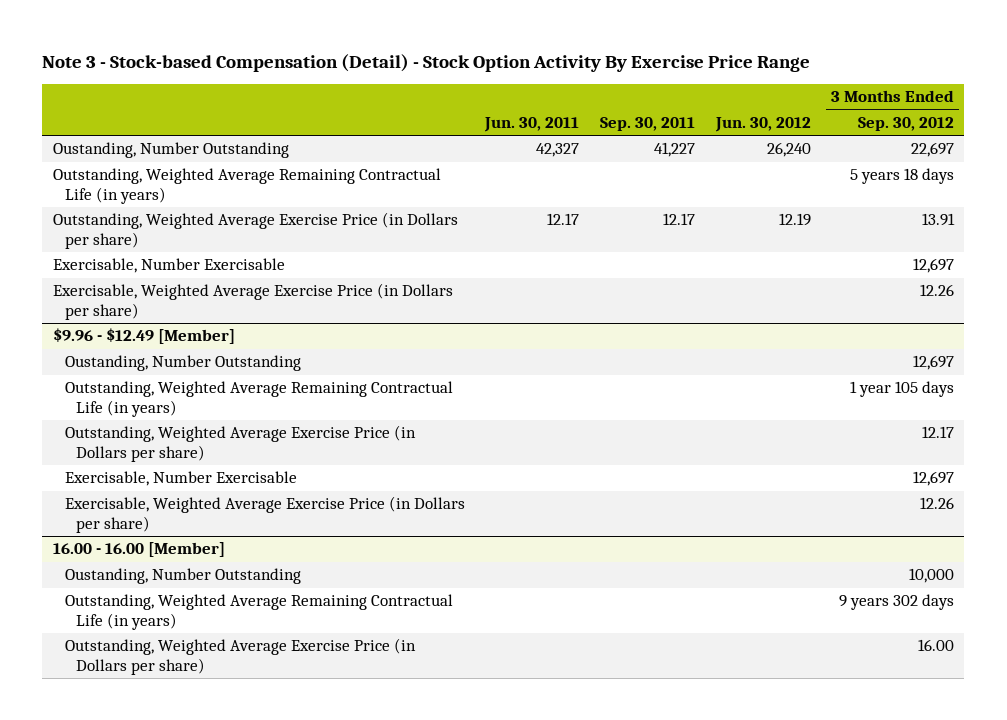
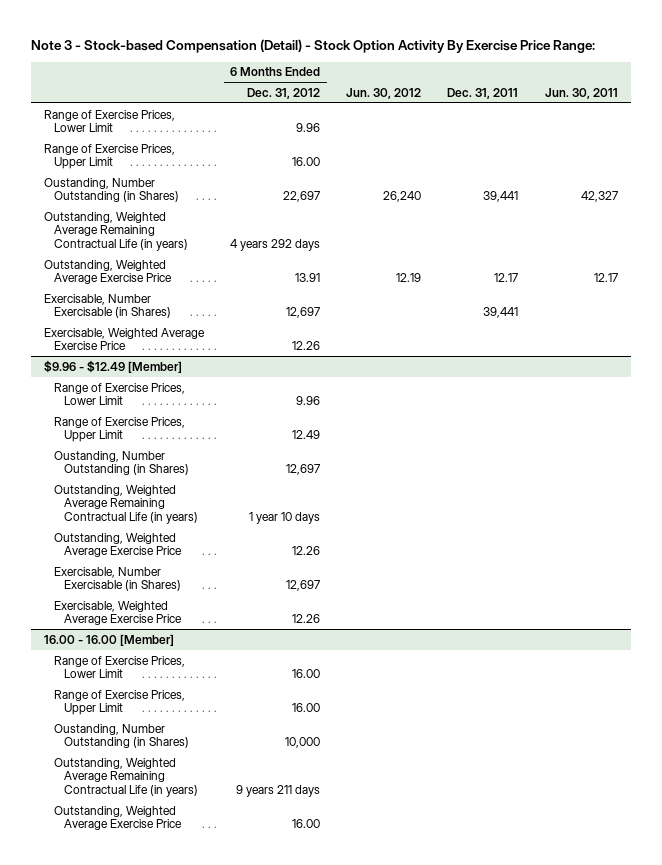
- Note 3 - Stock-based Compensation (Detail) - Stock Option Activity By Exercise Price Range
+ Note 3 - Stock-based Compensation (Detail) - Stock Option Activity By Exercise Price Range:
- | Jun. 30, 2011 | Sep. 30, 2011 | Jun. 30, 2012 | 3 Months Ended Sep. 30, 2012
+ | 6 Months Ended Dec. 31, 2012 | Jun. 30, 2012 | Dec. 31, 2011 | Jun. 30, 2011
- Oustanding, Number Outstanding | 42,327 | 41,227 | 26,240 | 22,697
+ Range of Exercise Prices, Lower Limit | 9.96 | | |
+ Range of Exercise Prices, Upper Limit | 16.00 | | |
+ Oustanding, Number Outstanding (in Shares) | 22,697 | 26,240 | 39,441 | 42,327
- Outstanding, Weighted Average Exercise Price (in Dollars per share) | 12.17 | 12.17 | 12.19 | 13.91
- Exercisable, Number Exercisable | | | | 12,697
- Exercisable, Weighted Average Exercise Price (in Dollars per share) | | | | 12.26
+ Outstanding, Weighted Average Exercise Price | 13.91 | 12.19 | 12.17 | 12.17
+ Exercisable, Number Exercisable (in Shares) | 12,697 | | 39,441 |
+ Exercisable, Weighted Average Exercise Price | 12.26 | | |
@ $9.96 - $12.49 [Member]
- Oustanding, Number Outstanding | | | | 12,697
+ Range of Exercise Prices, Lower Limit | 9.96 | | |
+ Range of Exercise Prices, Upper Limit | 12.49 | | |
+ Oustanding, Number Outstanding (in Shares) | 12,697 | | |
- Outstanding, Weighted Average Exercise Price (in Dollars per share) | | | | 12.17
- Exercisable, Number Exercisable | | | | 12,697
- Exercisable, Weighted Average Exercise Price (in Dollars per share) | | | | 12.26
+ Outstanding, Weighted Average Exercise Price | 12.26 | | |
+ Exercisable, Number Exercisable (in Shares) | 12,697 | | |
+ Exercisable, Weighted Average Exercise Price | 12.26 | | |
@ 16.00 - 16.00 [Member]
- Oustanding, Number Outstanding | | | | 10,000
+ Range of Exercise Prices, Lower Limit | 16.00 | | |
+ Range of Exercise Prices, Upper Limit | 16.00 | | |
+ Oustanding, Number Outstanding (in Shares) | 10,000 | | |
- Outstanding, Weighted Average Exercise Price (in Dollars per share) | | | | 16.00
+ Outstanding, Weighted Average Exercise Price | 16.00 | | |

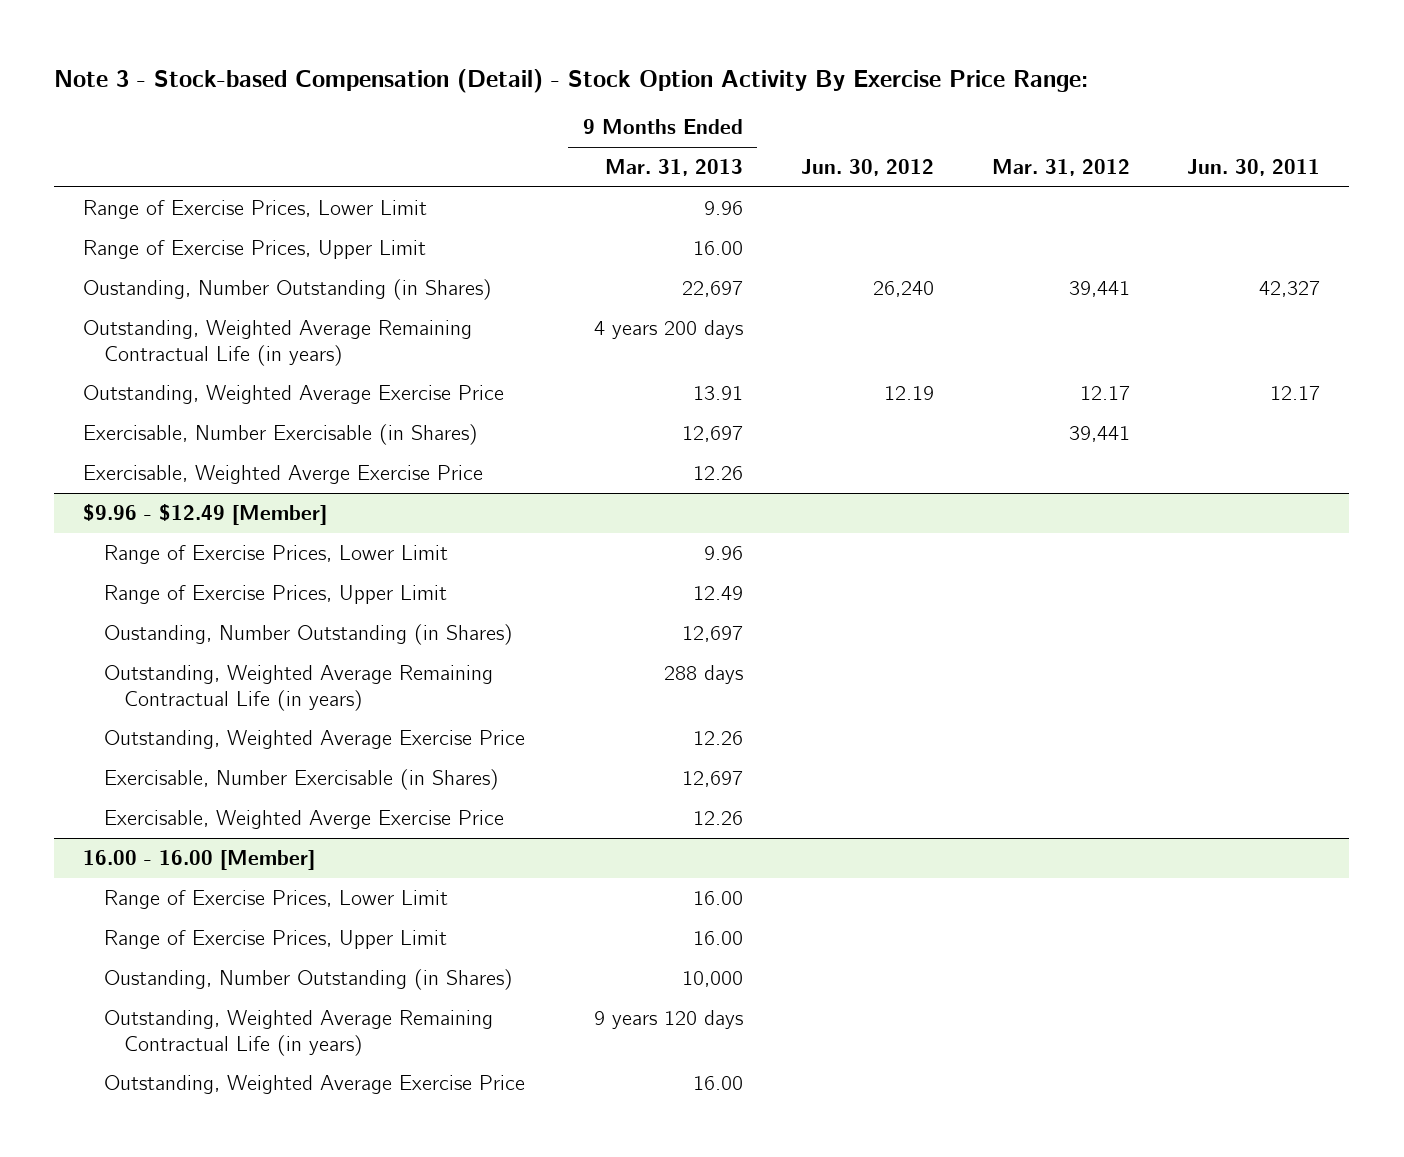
- | 6 Months Ended Dec. 31, 2012 | Jun. 30, 2012 | Dec. 31, 2011 | Jun. 30, 2011
+ | 9 Months Ended Mar. 31, 2013 | Jun. 30, 2012 | Mar. 31, 2012 | Jun. 30, 2011
- Exercisable, Weighted Average Exercise Price | 12.26 | | |
+ Exercisable, Weighted Averge Exercise Price | 12.26 | | |
@ $9.96 - $12.49 [Member]
- Exercisable, Weighted Average Exercise Price | 12.26 | | |
+ Exercisable, Weighted Averge Exercise Price | 12.26 | | |

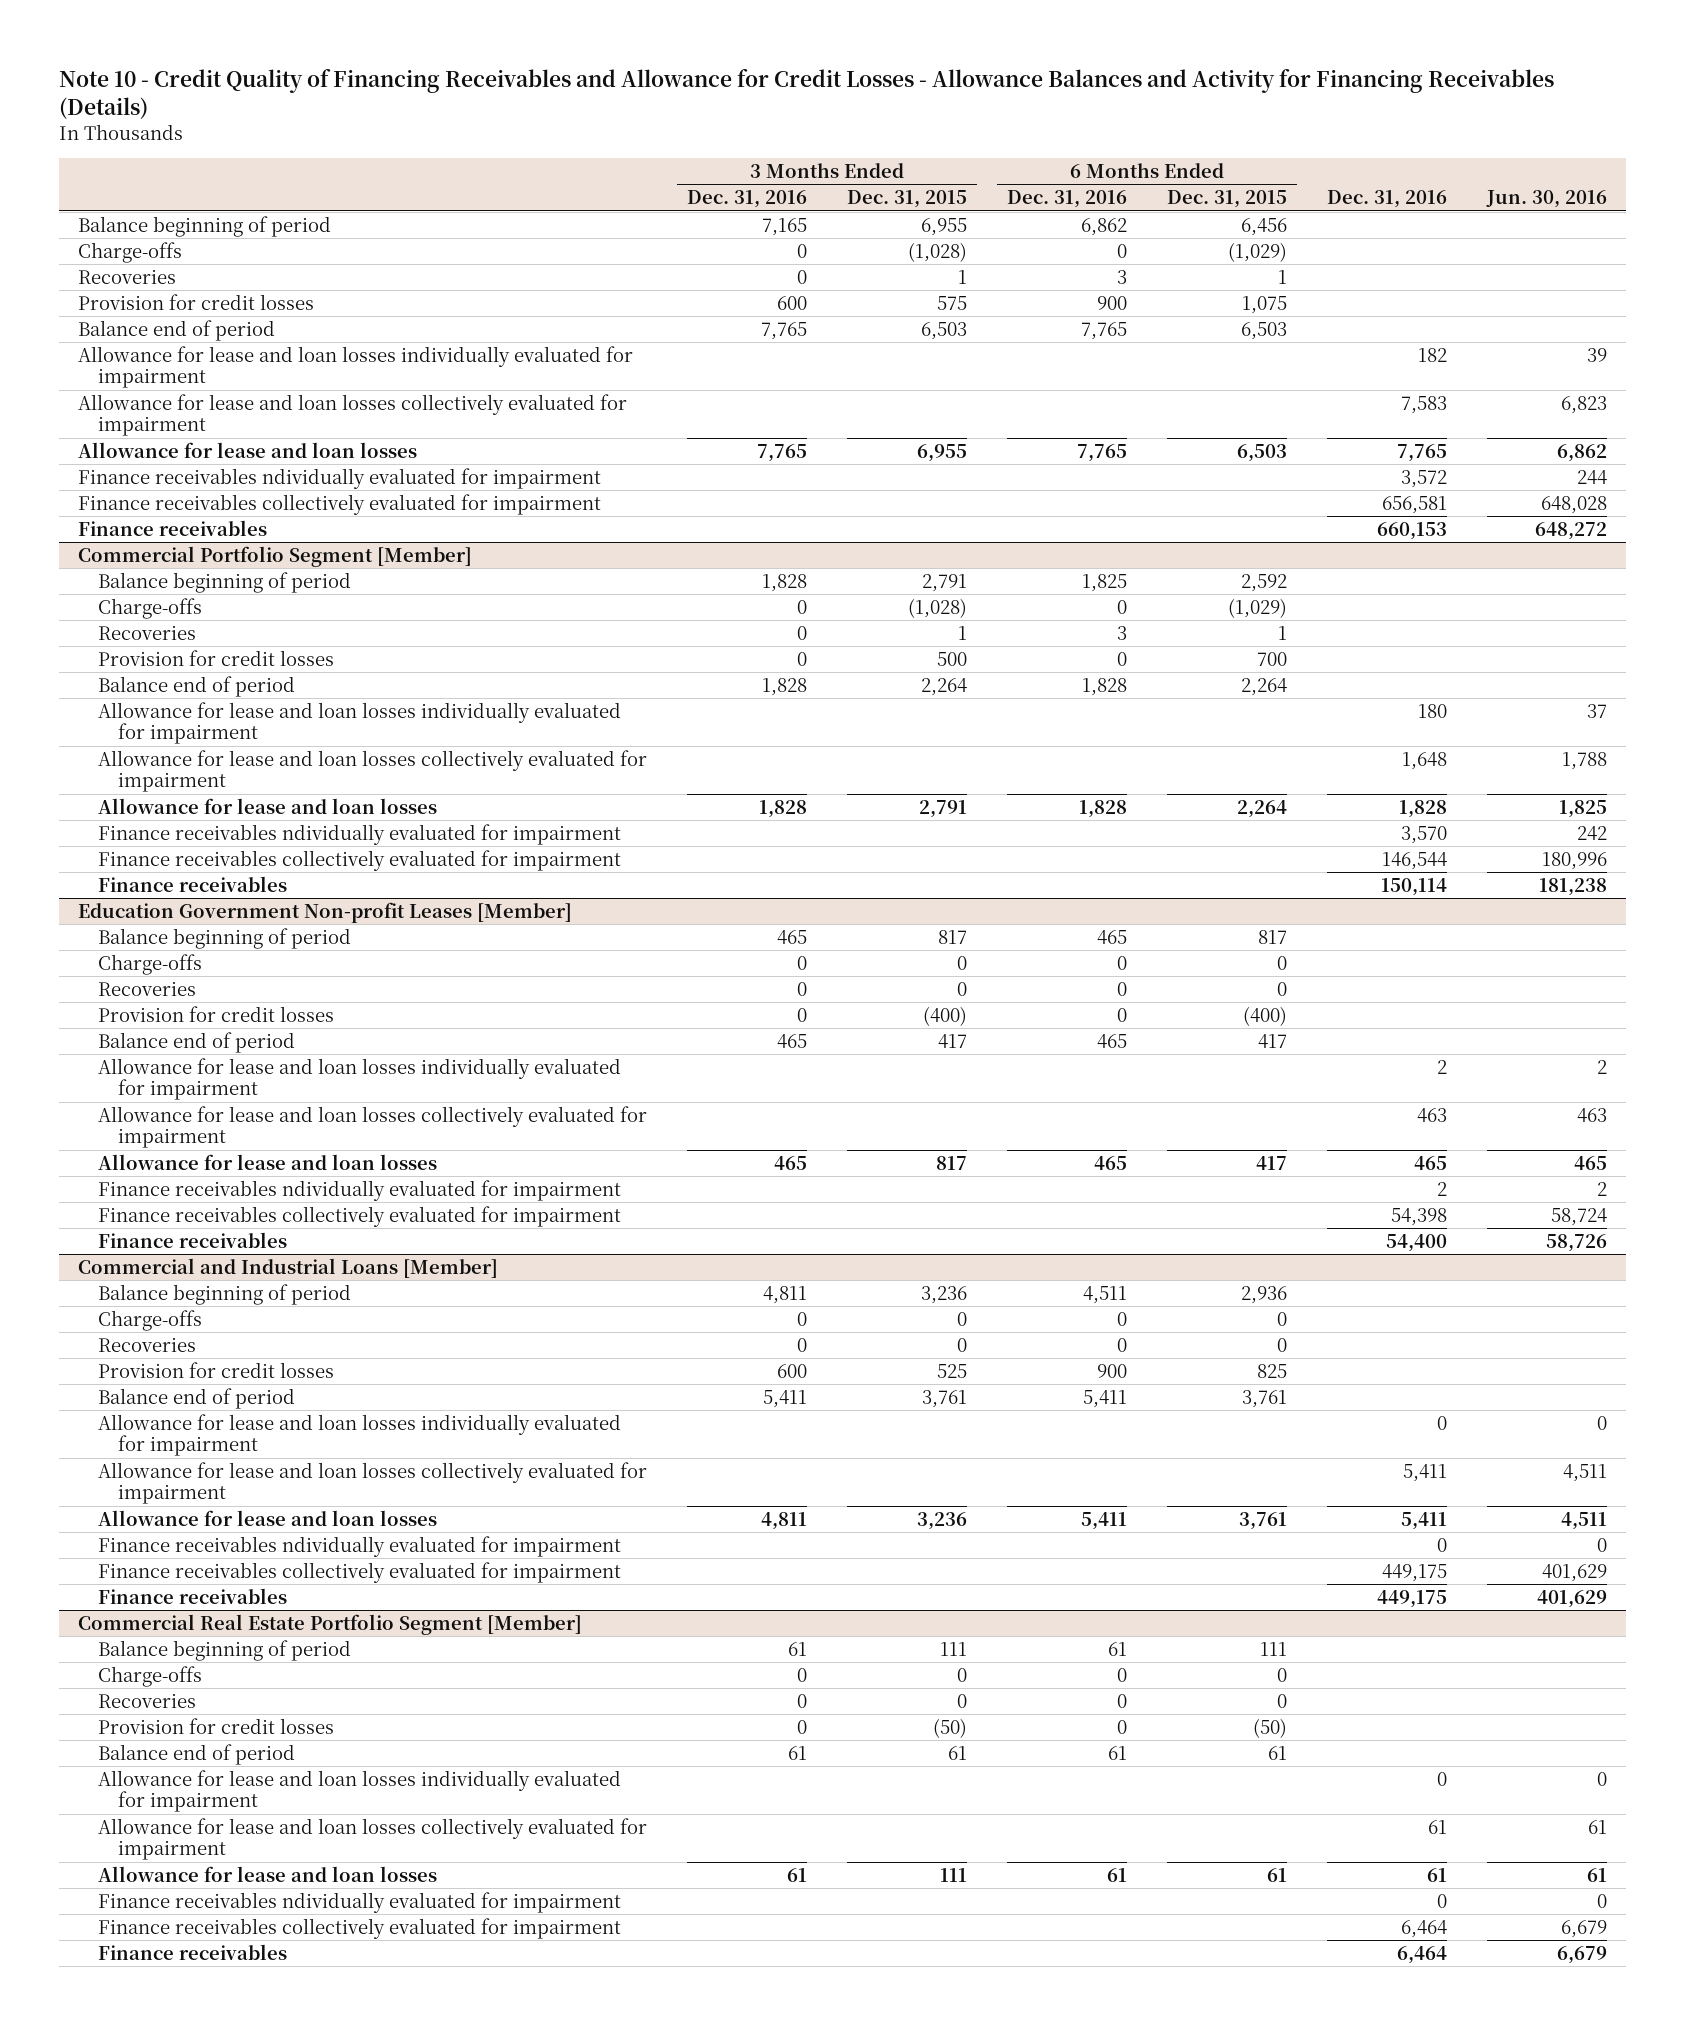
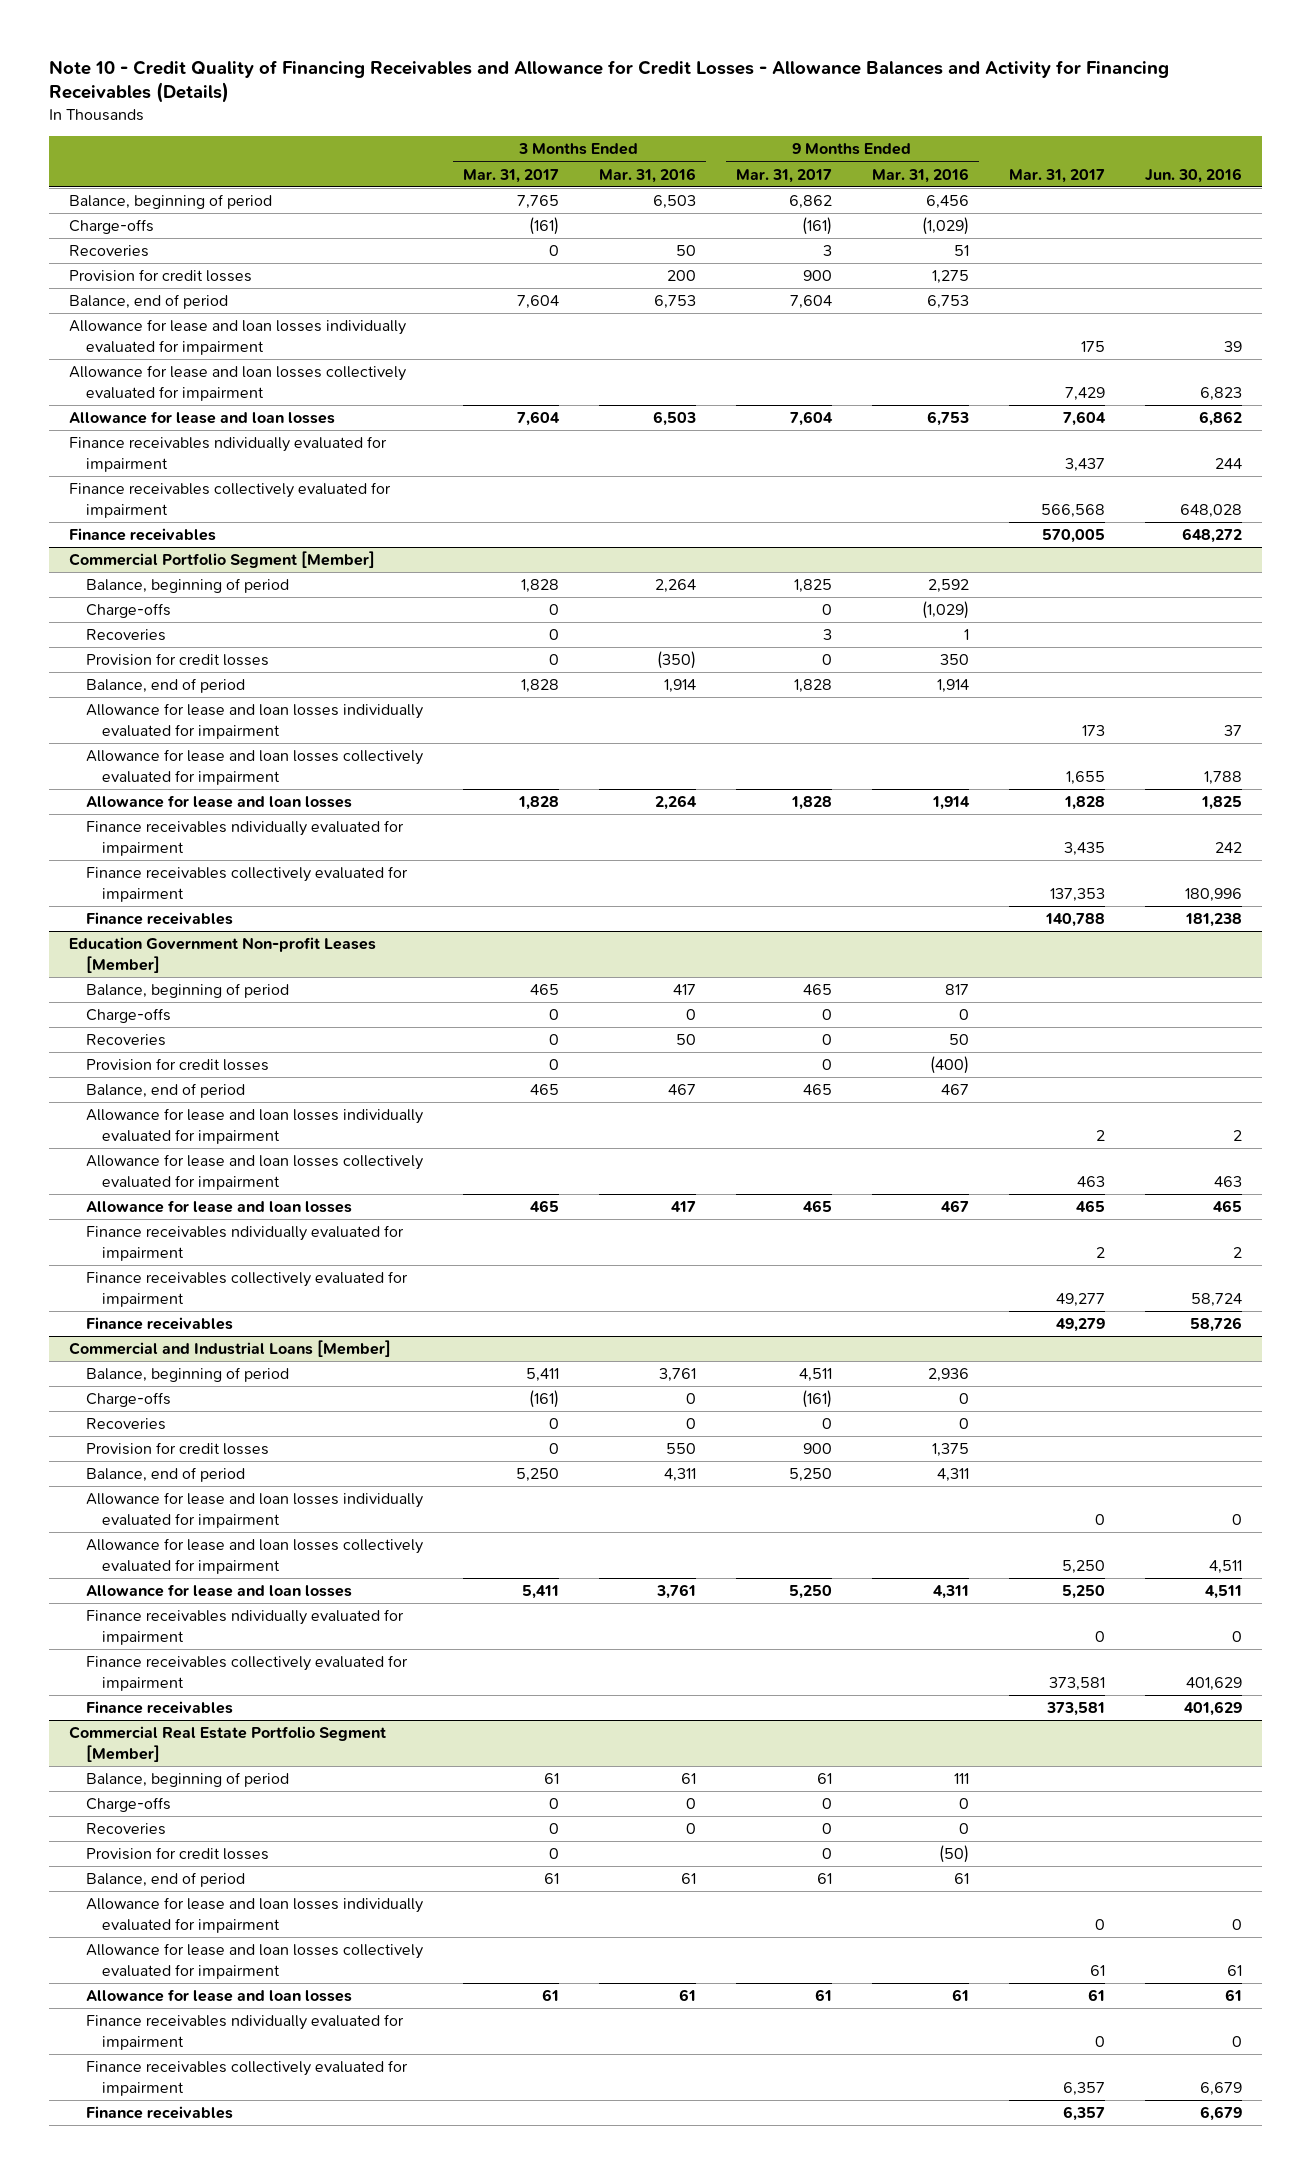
- | 3 Months Ended Dec. 31, 2016 | 3 Months Ended Dec. 31, 2015 | 6 Months Ended Dec. 31, 2016 | 6 Months Ended Dec. 31, 2015 | Dec. 31, 2016 | Jun. 30, 2016
+ | 3 Months Ended Mar. 31, 2017 | 3 Months Ended Mar. 31, 2016 | 9 Months Ended Mar. 31, 2017 | 9 Months Ended Mar. 31, 2016 | Mar. 31, 2017 | Jun. 30, 2016
- Balance beginning of period | 7,165 | 6,955 | 6,862 | 6,456 | |
+ Balance, beginning of period | 7,765 | 6,503 | 6,862 | 6,456 | |
- Balance end of period | 7,765 | 6,503 | 7,765 | 6,503 | |
+ Balance, end of period | 7,604 | 6,753 | 7,604 | 6,753 | |
@ Commercial Portfolio Segment [Member]
- Balance beginning of period | 1,828 | 2,791 | 1,825 | 2,592 | |
+ Balance, beginning of period | 1,828 | 2,264 | 1,825 | 2,592 | |
- Balance end of period | 1,828 | 2,264 | 1,828 | 2,264 | |
+ Balance, end of period | 1,828 | 1,914 | 1,828 | 1,914 | |
@ Education Government Non-profit Leases [Member]
- Balance beginning of period | 465 | 817 | 465 | 817 | |
+ Balance, beginning of period | 465 | 417 | 465 | 817 | |
- Balance end of period | 465 | 417 | 465 | 417 | |
+ Balance, end of period | 465 | 467 | 465 | 467 | |
@ Commercial and Industrial Loans [Member]
- Balance beginning of period | 4,811 | 3,236 | 4,511 | 2,936 | |
+ Balance, beginning of period | 5,411 | 3,761 | 4,511 | 2,936 | |
- Balance end of period | 5,411 | 3,761 | 5,411 | 3,761 | |
+ Balance, end of period | 5,250 | 4,311 | 5,250 | 4,311 | |
@ Commercial Real Estate Portfolio Segment [Member]
- Balance beginning of period | 61 | 111 | 61 | 111 | |
+ Balance, beginning of period | 61 | 61 | 61 | 111 | |
- Balance end of period | 61 | 61 | 61 | 61 | |
+ Balance, end of period | 61 | 61 | 61 | 61 | |

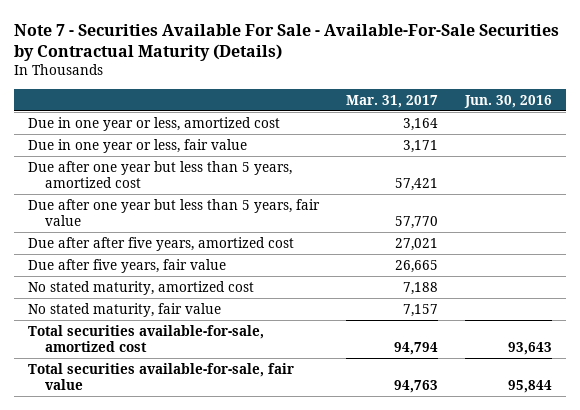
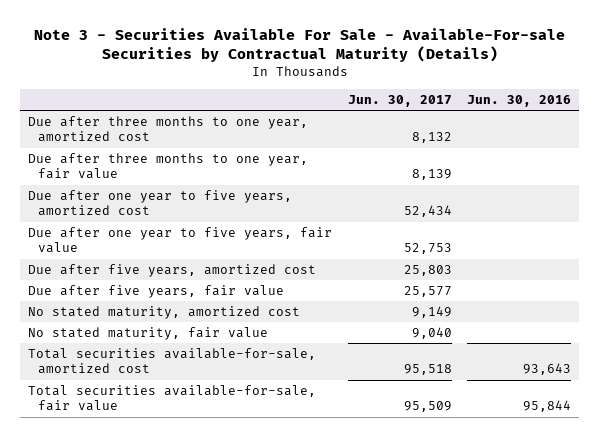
- Note 7 - Securities Available For Sale - Available-For-Sale Securities by Contractual Maturity (Details)
+ Note 3 - Securities Available For Sale - Available-For-sale Securities by Contractual Maturity (Details)
- | Mar. 31, 2017 | Jun. 30, 2016
+ | Jun. 30, 2017 | Jun. 30, 2016
- Due in one year or less, amortized cost | 3,164 |
- Due in one year or less, fair value | 3,171 |
- Due after one year but less than 5 years, amortized cost | 57,421 |
- Due after one year but less than 5 years, fair value | 57,770 |
- Due after after five years, amortized cost | 27,021 |
+ Due after three months to one year, amortized cost | 8,132 |
+ Due after three months to one year, fair value | 8,139 |
+ Due after one year to five years, amortized cost | 52,434 |
+ Due after one year to five years, fair value | 52,753 |
+ Due after five years, amortized cost | 25,803 |

